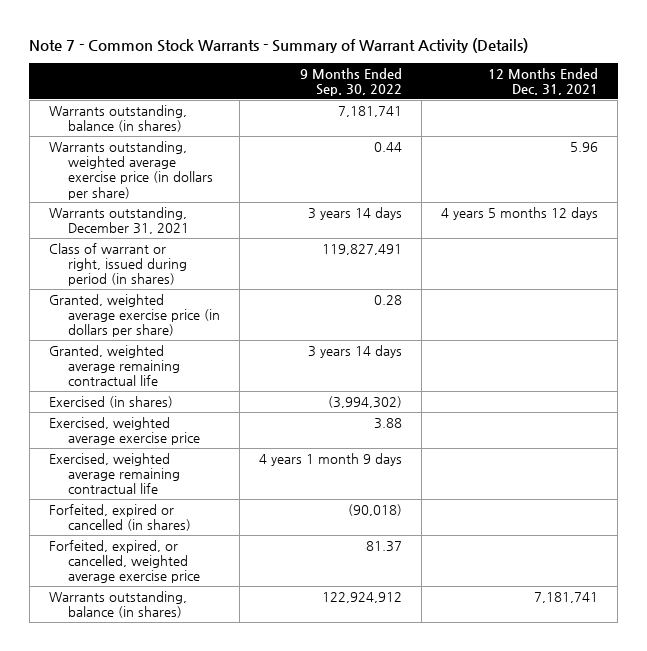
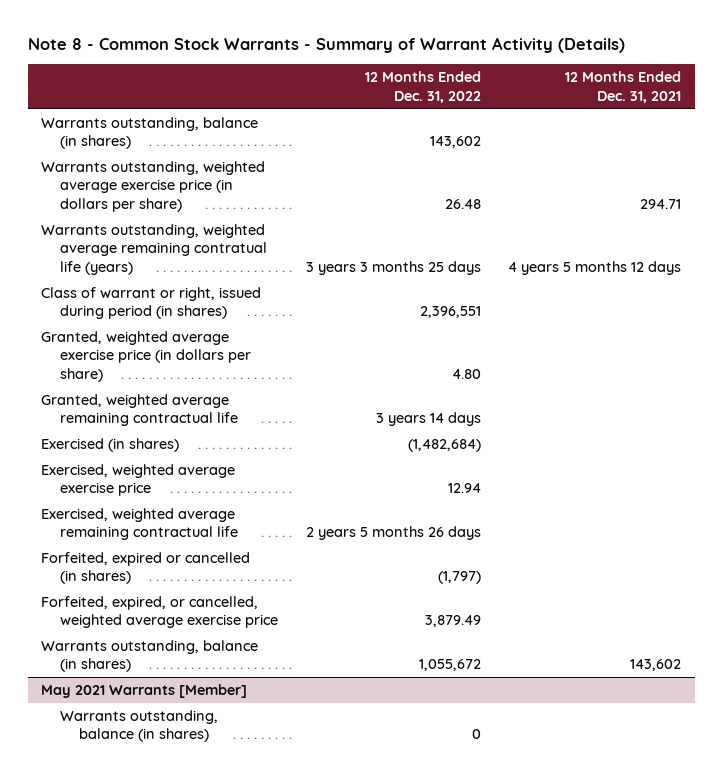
- Note 7 - Common Stock Warrants - Summary of Warrant Activity (Details)
+ Note 8 - Common Stock Warrants - Summary of Warrant Activity (Details)
- | 9 Months Ended Sep. 30, 2022 | 12 Months Ended Dec. 31, 2021
+ | 12 Months Ended Dec. 31, 2022 | 12 Months Ended Dec. 31, 2021
- Warrants outstanding, weighted average exercise price (in dollars per share) | 0.44 | 5.96
- Warrants outstanding, December 31, 2021 | 3 years 14 days | 4 years 5 months 12 days
+ Warrants outstanding, weighted average exercise price (in dollars per share) | 26.48 | 294.71
+ Warrants outstanding, weighted average remaining contratual life (years) | 3 years 3 months 25 days | 4 years 5 months 12 days
- Warrants outstanding, balance (in shares) | 122,924,912 | 7,181,741
+ Warrants outstanding, balance (in shares) | 1,055,672 | 143,602
+ May 2021 Warrants [Member]
+ Warrants outstanding, balance (in shares) | 0 |

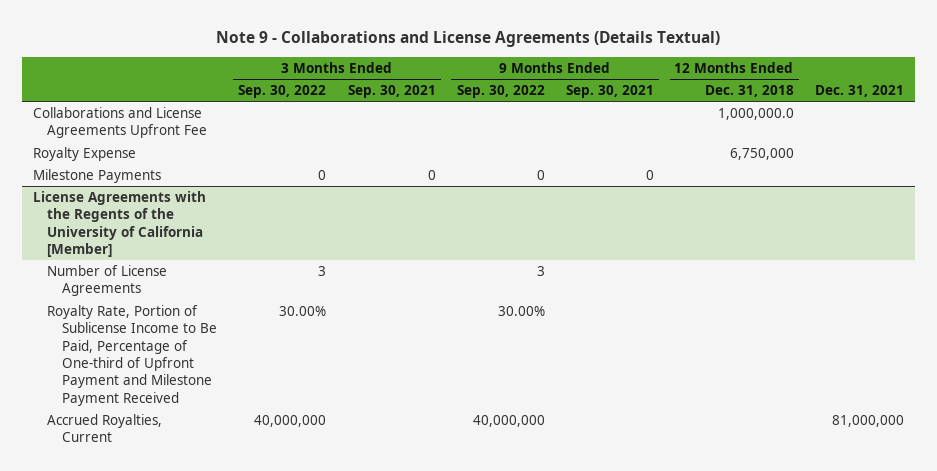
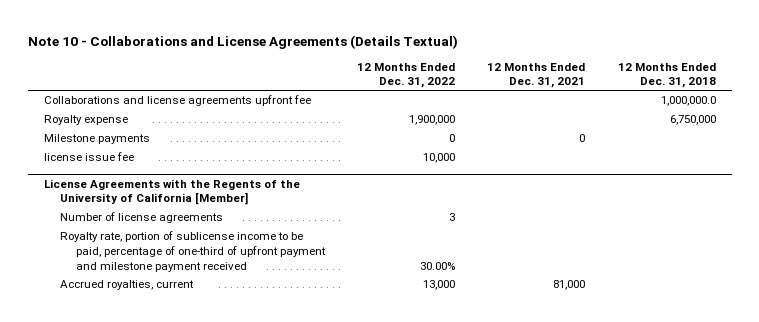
- Note 9 - Collaborations and License Agreements (Details Textual)
+ Note 10 - Collaborations and License Agreements (Details Textual)
- | 3 Months Ended Sep. 30, 2022 | 3 Months Ended Sep. 30, 2021 | 9 Months Ended Sep. 30, 2022 | 9 Months Ended Sep. 30, 2021 | 12 Months Ended Dec. 31, 2018 | Dec. 31, 2021
+ | 12 Months Ended Dec. 31, 2022 | 12 Months Ended Dec. 31, 2021 | 12 Months Ended Dec. 31, 2018
- Collaborations and License Agreements Upfront Fee | | | | | 1,000,000.0 |
- Royalty Expense | | | | | 6,750,000 |
- Milestone Payments | 0 | 0 | 0 | 0 | |
+ Collaborations and license agreements upfront fee | | | 1,000,000.0
+ Royalty expense | 1,900,000 | | 6,750,000
+ Milestone payments | 0 | 0 |
+ license issue fee | 10,000 | |
@ License Agreements with the Regents of the University of California [Member]
- Number of License Agreements | 3 | | 3 | | |
- Royalty Rate, Portion of Sublicense Income to Be Paid, Percentage of One-third of Upfront Payment and Milestone Payment Received | 30.00% | | 30.00% | | |
- Accrued Royalties, Current | 40,000,000 | | 40,000,000 | | | 81,000,000
+ Number of license agreements | 3 | |
+ Royalty rate, portion of sublicense income to be paid, percentage of one-third of upfront payment and milestone payment received | 30.00% | |
+ Accrued royalties, current | 13,000 | 81,000 |

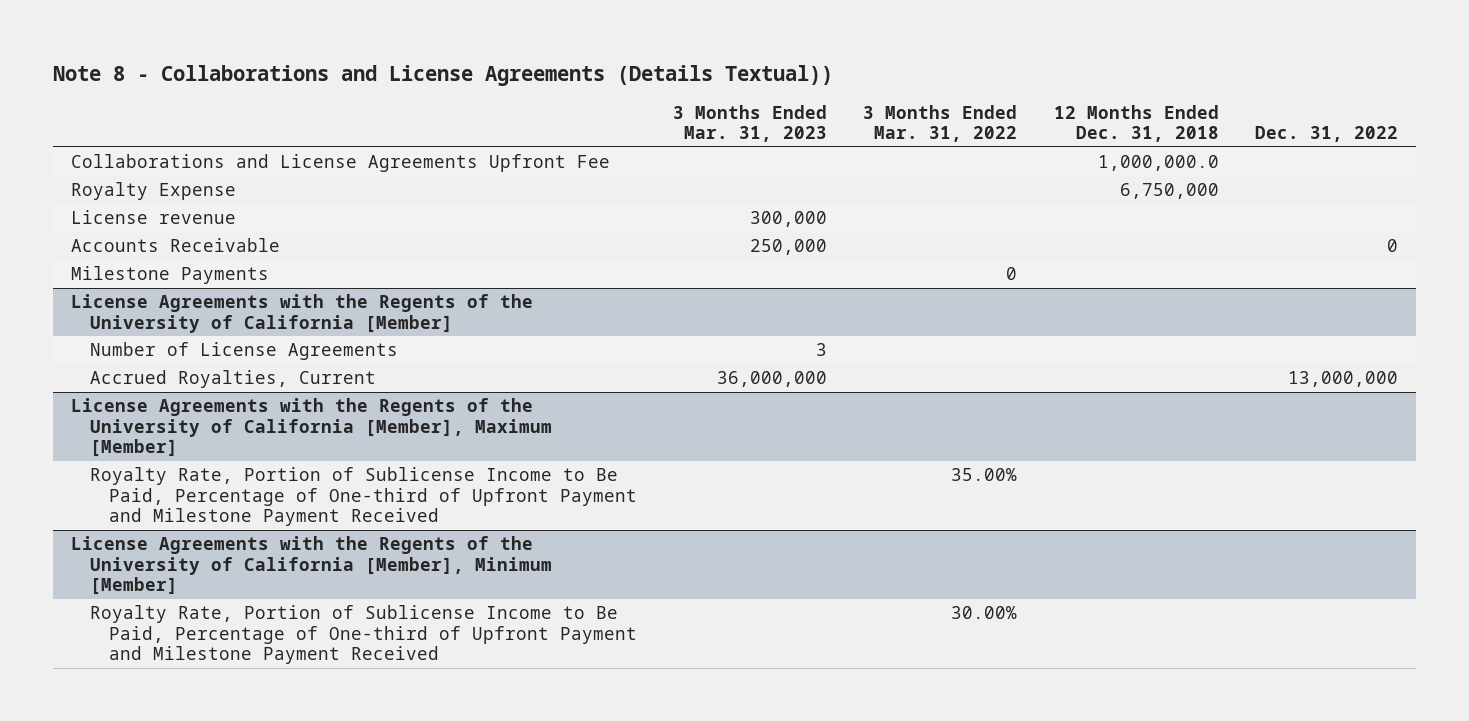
- Note 10 - Collaborations and License Agreements (Details Textual)
+ Note 8 - Collaborations and License Agreements (Details Textual))
- | 12 Months Ended Dec. 31, 2022 | 12 Months Ended Dec. 31, 2021 | 12 Months Ended Dec. 31, 2018
+ | 3 Months Ended Mar. 31, 2023 | 3 Months Ended Mar. 31, 2022 | 12 Months Ended Dec. 31, 2018 | Dec. 31, 2022
- Collaborations and license agreements upfront fee | | | 1,000,000.0
- Royalty expense | 1,900,000 | | 6,750,000
- Milestone payments | 0 | 0 |
- license issue fee | 10,000 | |
+ Collaborations and License Agreements Upfront Fee | | | 1,000,000.0 |
+ Royalty Expense | | | 6,750,000 |
+ License revenue | 300,000 | | |
+ Accounts Receivable | 250,000 | | | 0
+ Milestone Payments | | 0 | |
@ License Agreements with the Regents of the University of California [Member]
- Number of license agreements | 3 | |
- Royalty rate, portion of sublicense income to be paid, percentage of one-third of upfront payment and milestone payment received | 30.00% | |
- Accrued royalties, current | 13,000 | 81,000 |
+ Number of License Agreements | 3 | | |
+ Accrued Royalties, Current | 36,000,000 | | | 13,000,000
+ License Agreements with the Regents of the University of California [Member], Maximum [Member]
+ Royalty Rate, Portion of Sublicense Income to Be Paid, Percentage of One-third of Upfront Payment and Milestone Payment Received | | 35.00% | |
+ License Agreements with the Regents of the University of California [Member], Minimum [Member]
+ Royalty Rate, Portion of Sublicense Income to Be Paid, Percentage of One-third of Upfront Payment and Milestone Payment Received | | 30.00% | |

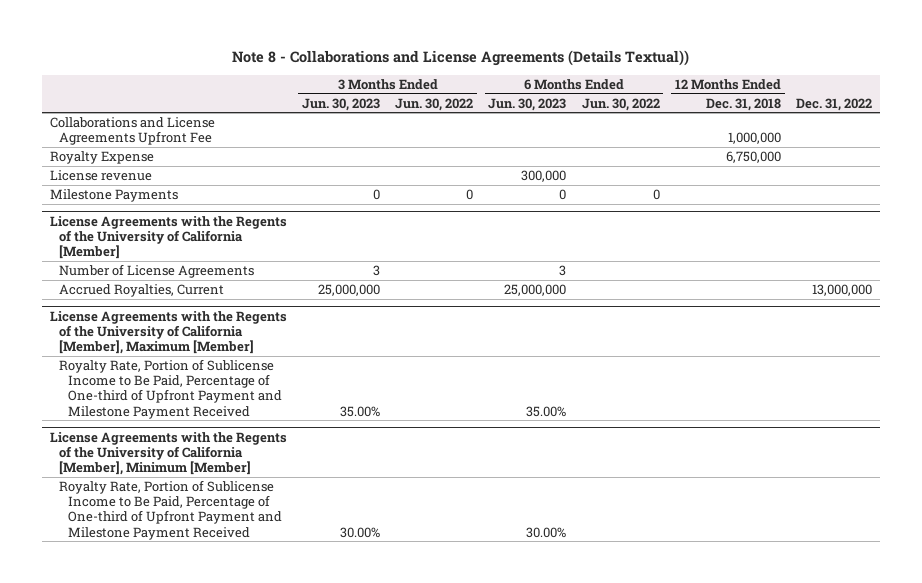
- | 3 Months Ended Mar. 31, 2023 | 3 Months Ended Mar. 31, 2022 | 12 Months Ended Dec. 31, 2018 | Dec. 31, 2022
+ | 3 Months Ended Jun. 30, 2023 | 3 Months Ended Jun. 30, 2022 | 6 Months Ended Jun. 30, 2023 | 6 Months Ended Jun. 30, 2022 | 12 Months Ended Dec. 31, 2018 | Dec. 31, 2022
- Collaborations and License Agreements Upfront Fee | | | 1,000,000.0 |
+ Collaborations and License Agreements Upfront Fee | | | | | 1,000,000 |
- Accounts Receivable | 250,000 | | | 0

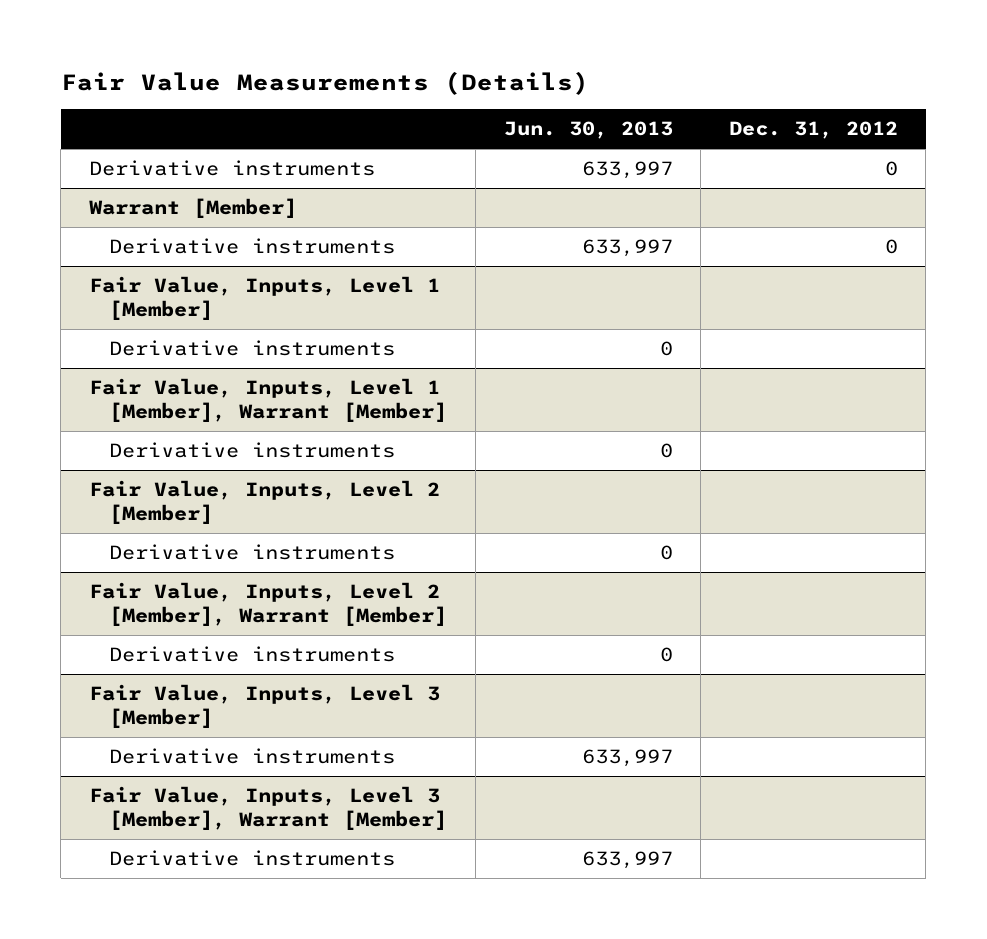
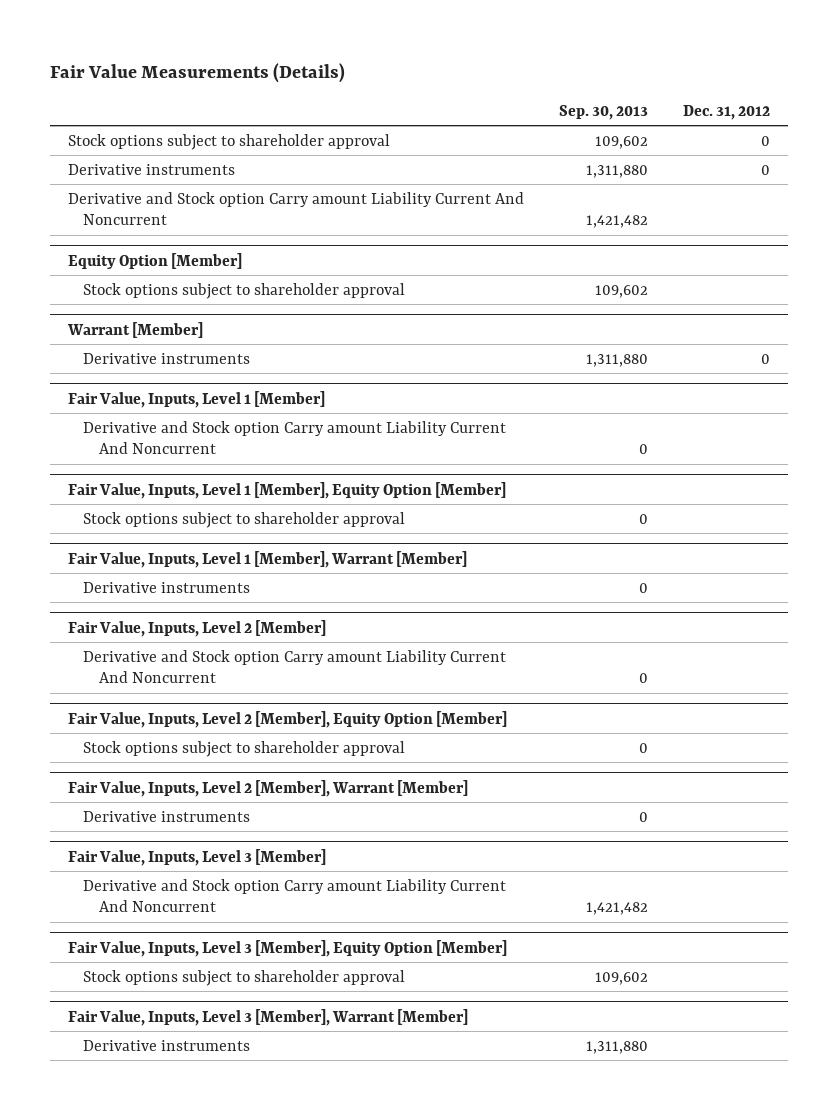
- | Jun. 30, 2013 | Dec. 31, 2012
+ | Sep. 30, 2013 | Dec. 31, 2012
+ Stock options subject to shareholder approval | 109,602 | 0
+ Derivative and Stock option Carry amount Liability Current And Noncurrent | 1,421,482 |
+ Equity Option [Member]
+ Stock options subject to shareholder approval | 109,602 |
@ Fair Value, Inputs, Level 1 [Member]
- Derivative instruments | 0 |
+ Derivative and Stock option Carry amount Liability Current And Noncurrent | 0 |
+ Fair Value, Inputs, Level 1 [Member], Equity Option [Member]
+ Stock options subject to shareholder approval | 0 |
@ Fair Value, Inputs, Level 2 [Member]
- Derivative instruments | 0 |
+ Derivative and Stock option Carry amount Liability Current And Noncurrent | 0 |
+ Fair Value, Inputs, Level 2 [Member], Equity Option [Member]
+ Stock options subject to shareholder approval | 0 |
@ Fair Value, Inputs, Level 3 [Member]
- Derivative instruments | 633,997 |
+ Derivative and Stock option Carry amount Liability Current And Noncurrent | 1,421,482 |
+ Fair Value, Inputs, Level 3 [Member], Equity Option [Member]
+ Stock options subject to shareholder approval | 109,602 |

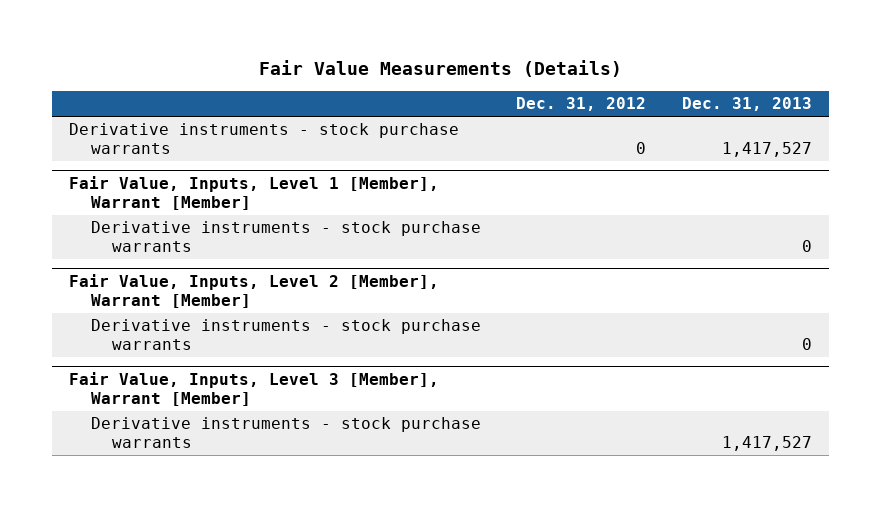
- | Sep. 30, 2013 | Dec. 31, 2012
+ | Dec. 31, 2012 | Dec. 31, 2013
- Stock options subject to shareholder approval | 109,602 | 0
- Derivative instruments | 1,311,880 | 0
- Derivative and Stock option Carry amount Liability Current And Noncurrent | 1,421,482 |
- Equity Option [Member]
- Stock options subject to shareholder approval | 109,602 |
- Warrant [Member]
- Derivative instruments | 1,311,880 | 0
- Fair Value, Inputs, Level 1 [Member]
- Derivative and Stock option Carry amount Liability Current And Noncurrent | 0 |
- Fair Value, Inputs, Level 1 [Member], Equity Option [Member]
- Stock options subject to shareholder approval | 0 |
+ Derivative instruments - stock purchase warrants | 0 | 1,417,527
@ Fair Value, Inputs, Level 1 [Member], Warrant [Member]
- Derivative instruments | 0 |
- Fair Value, Inputs, Level 2 [Member]
- Derivative and Stock option Carry amount Liability Current And Noncurrent | 0 |
- Fair Value, Inputs, Level 2 [Member], Equity Option [Member]
- Stock options subject to shareholder approval | 0 |
@ Fair Value, Inputs, Level 1 [Member], Warrant [Member]
+ Derivative instruments - stock purchase warrants | | 0
@ Fair Value, Inputs, Level 2 [Member], Warrant [Member]
- Derivative instruments | 0 |
- Fair Value, Inputs, Level 3 [Member]
- Derivative and Stock option Carry amount Liability Current And Noncurrent | 1,421,482 |
- Fair Value, Inputs, Level 3 [Member], Equity Option [Member]
- Stock options subject to shareholder approval | 109,602 |
@ Fair Value, Inputs, Level 2 [Member], Warrant [Member]
+ Derivative instruments - stock purchase warrants | | 0
@ Fair Value, Inputs, Level 3 [Member], Warrant [Member]
- Derivative instruments | 1,311,880 |
+ Derivative instruments - stock purchase warrants | | 1,417,527

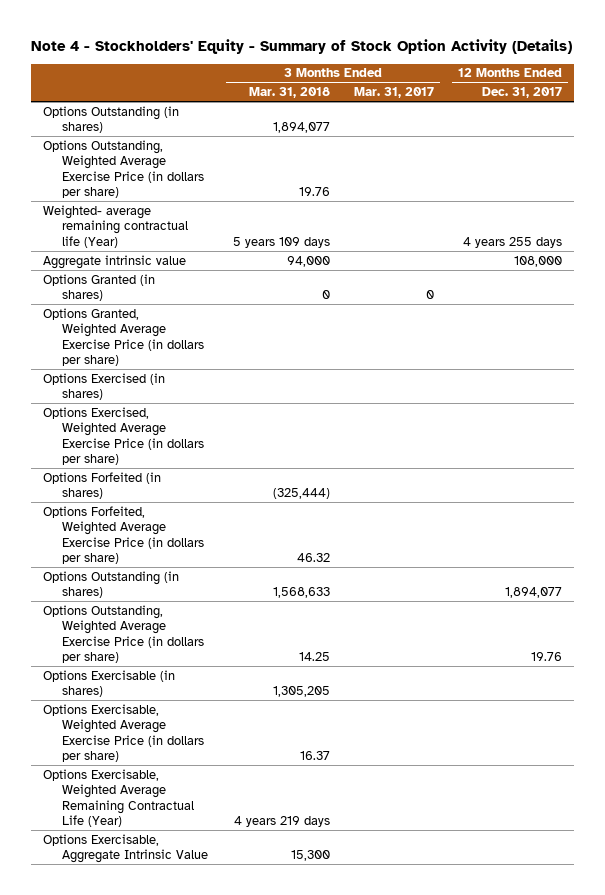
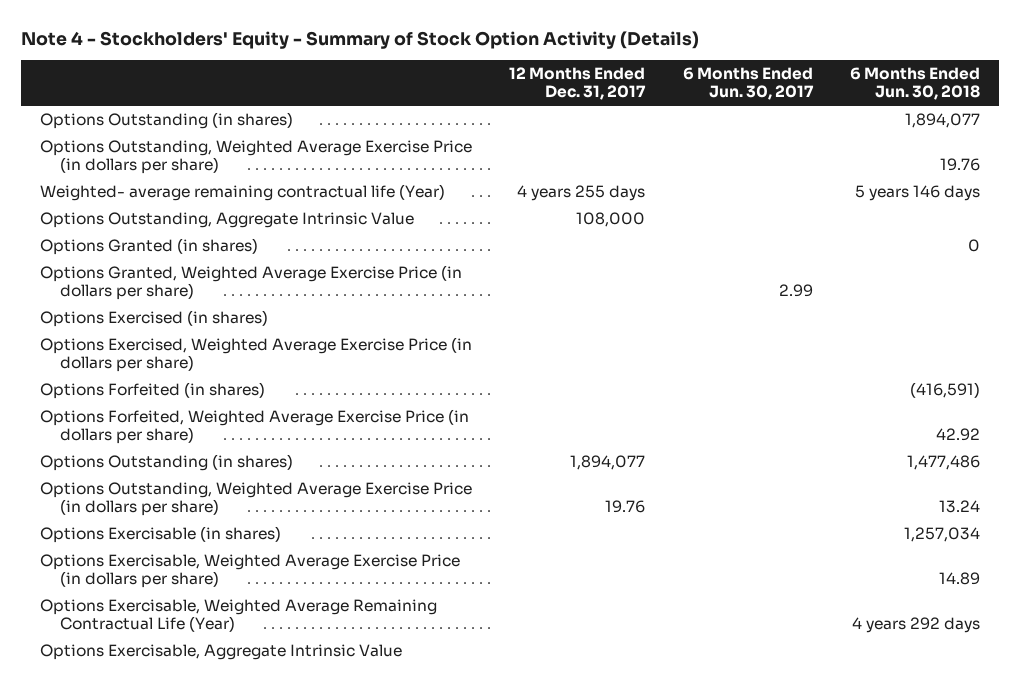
- | 3 Months Ended Mar. 31, 2018 | 3 Months Ended Mar. 31, 2017 | 12 Months Ended Dec. 31, 2017
+ | 12 Months Ended Dec. 31, 2017 | 6 Months Ended Jun. 30, 2017 | 6 Months Ended Jun. 30, 2018
- Aggregate intrinsic value | 94,000 | | 108,000
+ Options Outstanding, Aggregate Intrinsic Value | 108,000 | |

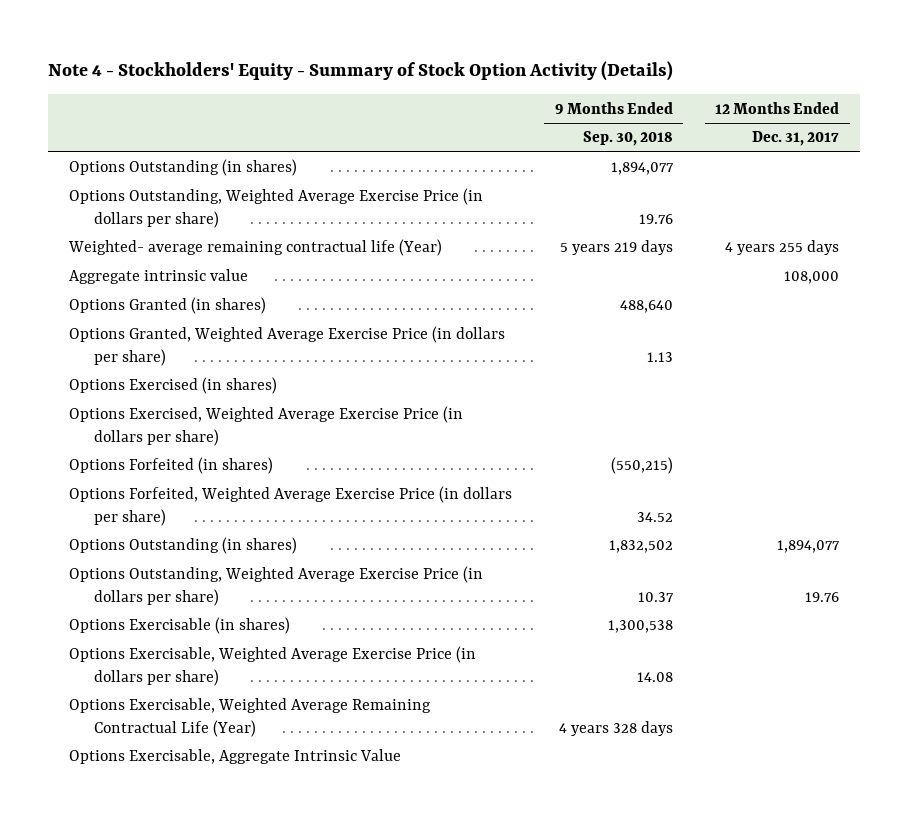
- | 12 Months Ended Dec. 31, 2017 | 6 Months Ended Jun. 30, 2017 | 6 Months Ended Jun. 30, 2018
+ | 9 Months Ended Sep. 30, 2018 | 12 Months Ended Dec. 31, 2017
- Options Outstanding, Aggregate Intrinsic Value | 108,000 | |
+ Aggregate intrinsic value | | 108,000

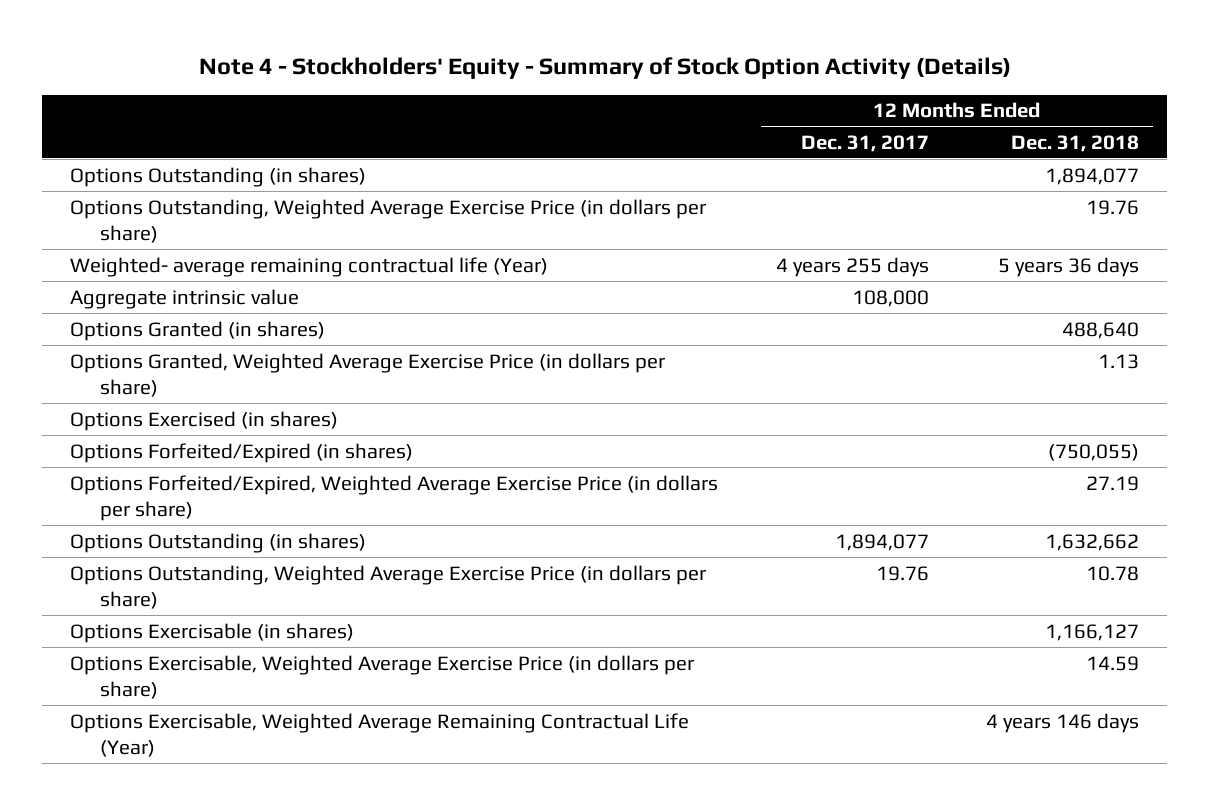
- | 9 Months Ended Sep. 30, 2018 | 12 Months Ended Dec. 31, 2017
+ | 12 Months Ended Dec. 31, 2017 | 12 Months Ended Dec. 31, 2018
- Options Exercised, Weighted Average Exercise Price (in dollars per share)
- Options Forfeited (in shares) | (550,215) |
- Options Forfeited, Weighted Average Exercise Price (in dollars per share) | 34.52 |
+ Options Forfeited/Expired (in shares) | | (750,055)
+ Options Forfeited/Expired, Weighted Average Exercise Price (in dollars per share) | | 27.19
- Options Exercisable, Aggregate Intrinsic Value

